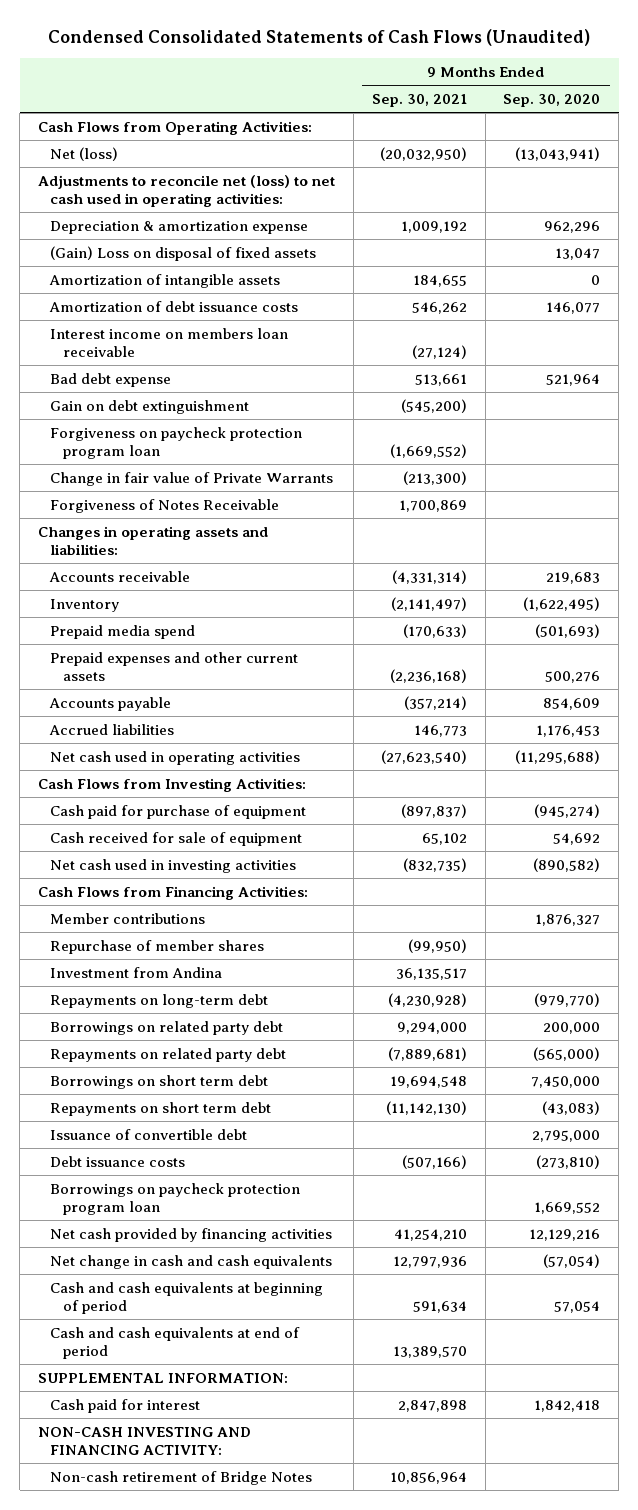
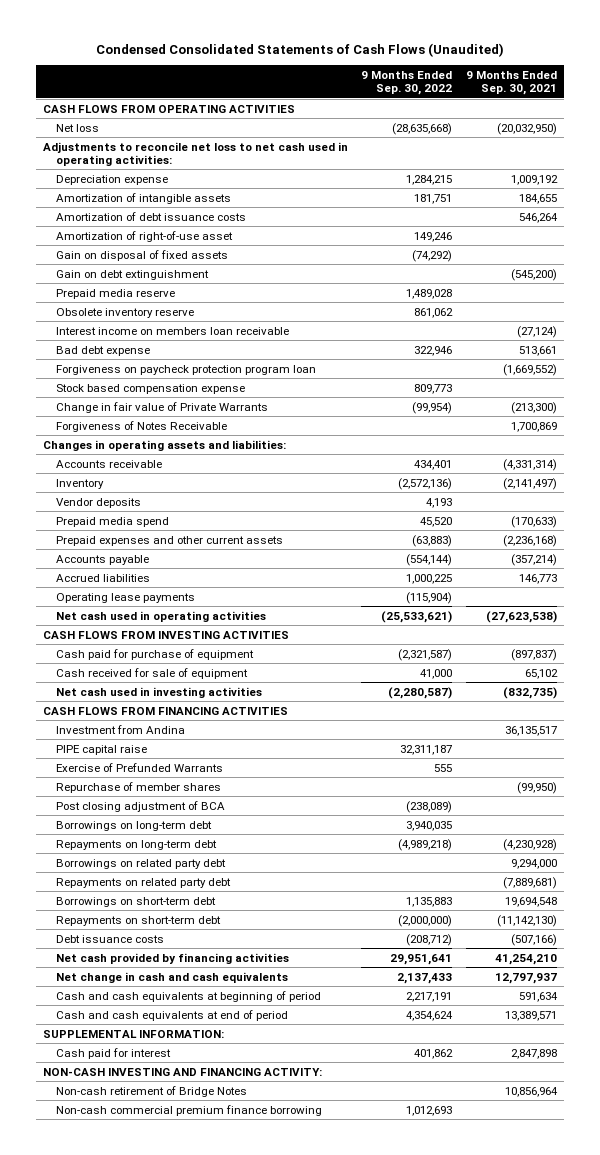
- | 9 Months Ended Sep. 30, 2021 | 9 Months Ended Sep. 30, 2020
+ | 9 Months Ended Sep. 30, 2022 | 9 Months Ended Sep. 30, 2021
- Cash Flows from Operating Activities:
- Net (loss) | (20,032,950) | (13,043,941)
- Adjustments to reconcile net (loss) to net cash used in operating activities:
- Depreciation & amortization expense | 1,009,192 | 962,296
- (Gain) Loss on disposal of fixed assets | | 13,047
+ CASH FLOWS FROM OPERATING ACTIVITIES
+ Net loss | (28,635,668) | (20,032,950)
+ Adjustments to reconcile net loss to net cash used in operating activities:
+ Depreciation expense | 1,284,215 | 1,009,192
- Amortization of debt issuance costs | 546,262 | 146,077
+ Amortization of debt issuance costs | | 546,264
+ Amortization of right-of-use asset | 149,246 |
+ Gain on disposal of fixed assets | (74,292) |
moved up: Gain on debt extinguishment | | (545,200)
+ Prepaid media reserve | 1,489,028 |
+ Obsolete inventory reserve | 861,062 |
+ Stock based compensation expense | 809,773 |
+ Vendor deposits | 4,193 |
- Net cash used in operating activities | (27,623,540) | (11,295,688)
- Cash Flows from Investing Activities:
+ Operating lease payments | (115,904) |
+ Net cash used in operating activities | (25,533,621) | (27,623,538)
+ CASH FLOWS FROM INVESTING ACTIVITIES
- Cash Flows from Financing Activities:
- Member contributions | | 1,876,327
+ CASH FLOWS FROM FINANCING ACTIVITIES
+ PIPE capital raise | 32,311,187 |
+ Exercise of Prefunded Warrants | 555 |
moved down: Repurchase of member shares | | (99,950)
+ Post closing adjustment of BCA | (238,089) |
+ Borrowings on long-term debt | 3,940,035 |
- Borrowings on short term debt | 19,694,548 | 7,450,000
- Repayments on short term debt | (11,142,130) | (43,083)
- Issuance of convertible debt | | 2,795,000
+ Borrowings on short-term debt | 1,135,883 | 19,694,548
+ Repayments on short-term debt | (2,000,000) | (11,142,130)
- Borrowings on paycheck protection program loan | | 1,669,552
- Net change in cash and cash equivalents | 12,797,936 | (57,054)
+ Net change in cash and cash equivalents | 2,137,433 | 12,797,937
- Cash and cash equivalents at end of period | 13,389,570 |
+ Cash and cash equivalents at end of period | 4,354,624 | 13,389,571
+ Non-cash commercial premium finance borrowing | 1,012,693 |

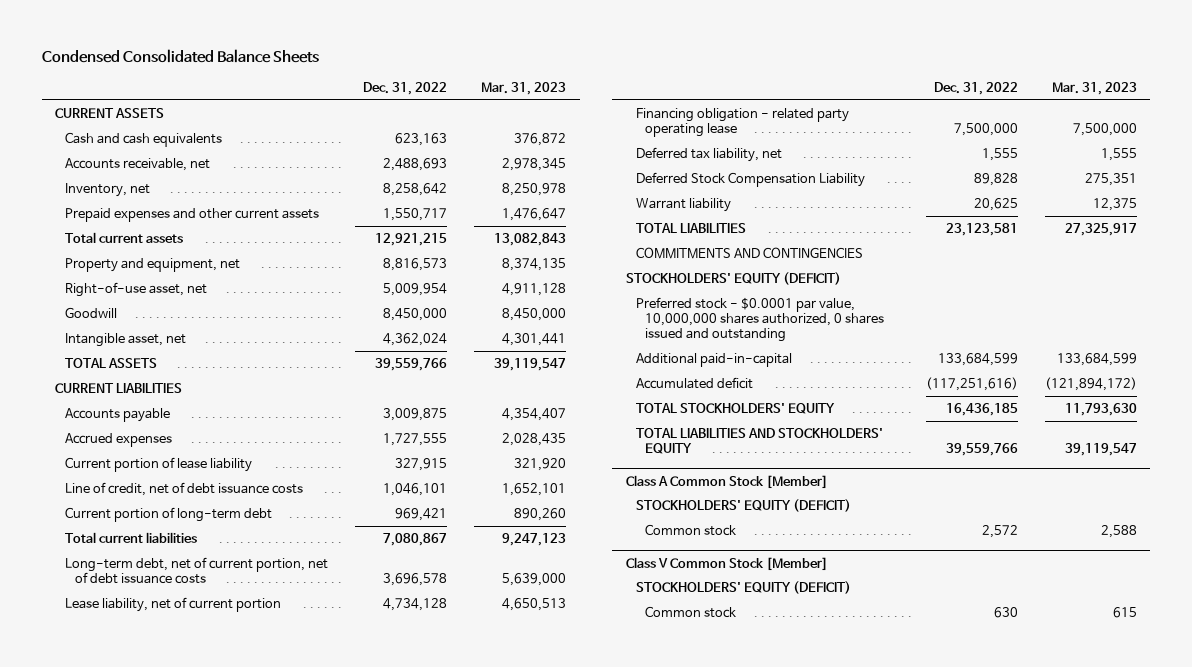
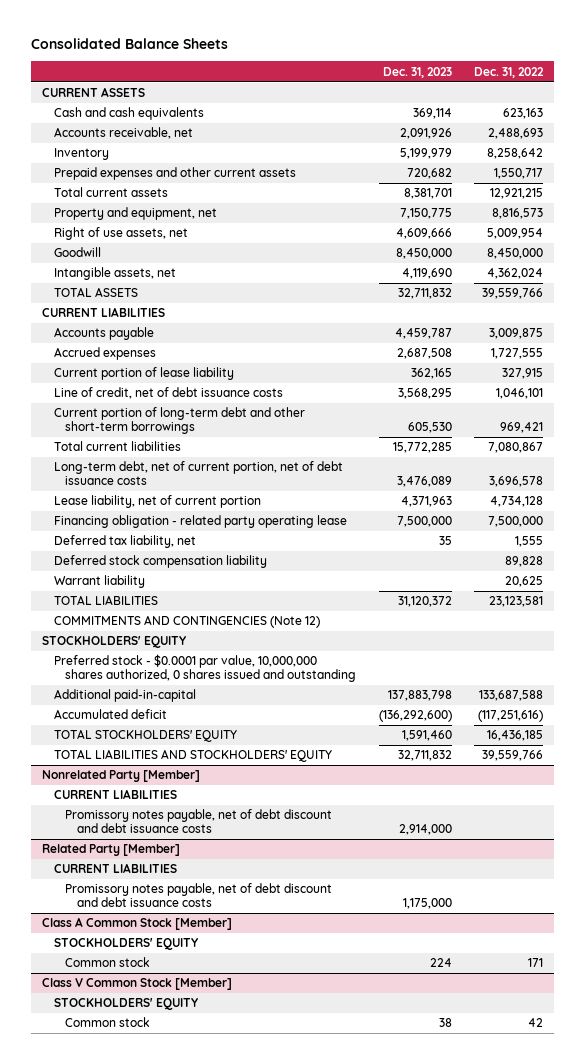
- Condensed Consolidated Balance Sheets
+ Consolidated Balance Sheets
- | Dec. 31, 2022 | Mar. 31, 2023
+ | Dec. 31, 2023 | Dec. 31, 2022
- Inventory, net | 8,258,642 | 8,250,978
+ Inventory | 5,199,979 | 8,258,642
- Right-of-use asset, net | 5,009,954 | 4,911,128
+ Right of use assets, net | 4,609,666 | 5,009,954
- Intangible asset, net | 4,362,024 | 4,301,441
+ Intangible assets, net | 4,119,690 | 4,362,024
- Current portion of long-term debt | 969,421 | 890,260
+ Current portion of long-term debt and other short-term borrowings | 605,530 | 969,421
- Deferred Stock Compensation Liability | 89,828 | 275,351
+ Deferred stock compensation liability | | 89,828
- COMMITMENTS AND CONTINGENCIES
- STOCKHOLDERS' EQUITY (DEFICIT)
+ COMMITMENTS AND CONTINGENCIES (Note 12)
+ STOCKHOLDERS' EQUITY
- Additional paid-in-capital | 133,684,599 | 133,684,599
+ Additional paid-in-capital | 137,883,798 | 133,687,588
+ Nonrelated Party [Member]
+ CURRENT LIABILITIES
+ Promissory notes payable, net of debt discount and debt issuance costs | 2,914,000 |
+ Related Party [Member]
+ CURRENT LIABILITIES
+ Promissory notes payable, net of debt discount and debt issuance costs | 1,175,000 |
@ Class A Common Stock [Member]
- STOCKHOLDERS' EQUITY (DEFICIT)
- Common stock | 2,572 | 2,588
+ STOCKHOLDERS' EQUITY
+ Common stock | 224 | 171
@ Class V Common Stock [Member]
- STOCKHOLDERS' EQUITY (DEFICIT)
- Common stock | 630 | 615
+ STOCKHOLDERS' EQUITY
+ Common stock | 38 | 42

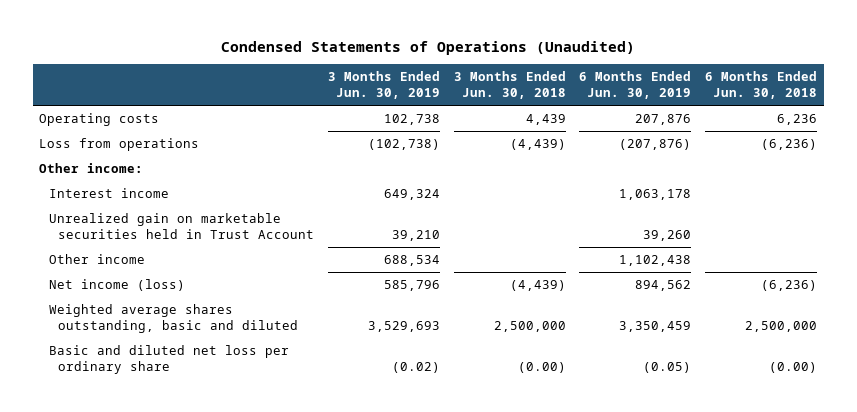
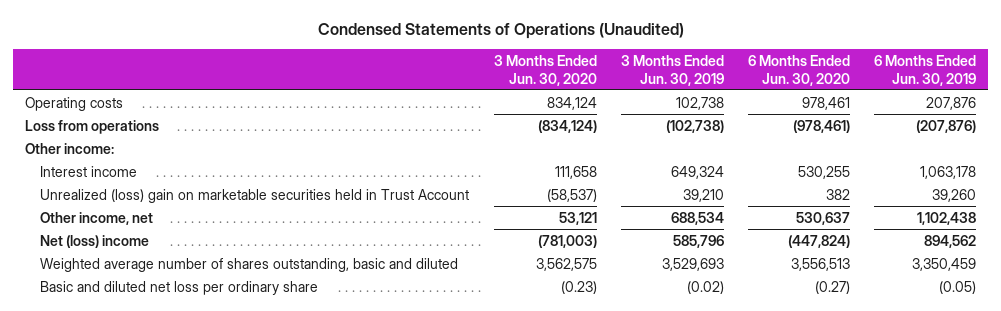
- | 3 Months Ended Jun. 30, 2019 | 3 Months Ended Jun. 30, 2018 | 6 Months Ended Jun. 30, 2019 | 6 Months Ended Jun. 30, 2018
+ | 3 Months Ended Jun. 30, 2020 | 3 Months Ended Jun. 30, 2019 | 6 Months Ended Jun. 30, 2020 | 6 Months Ended Jun. 30, 2019
- Unrealized gain on marketable securities held in Trust Account | 39,210 | | 39,260 |
- Other income | 688,534 | | 1,102,438 |
- Net income (loss) | 585,796 | (4,439) | 894,562 | (6,236)
- Weighted average shares outstanding, basic and diluted | 3,529,693 | 2,500,000 | 3,350,459 | 2,500,000
+ Unrealized (loss) gain on marketable securities held in Trust Account | (58,537) | 39,210 | 382 | 39,260
+ Other income, net | 53,121 | 688,534 | 530,637 | 1,102,438
+ Net (loss) income | (781,003) | 585,796 | (447,824) | 894,562
+ Weighted average number of shares outstanding, basic and diluted | 3,562,575 | 3,529,693 | 3,556,513 | 3,350,459

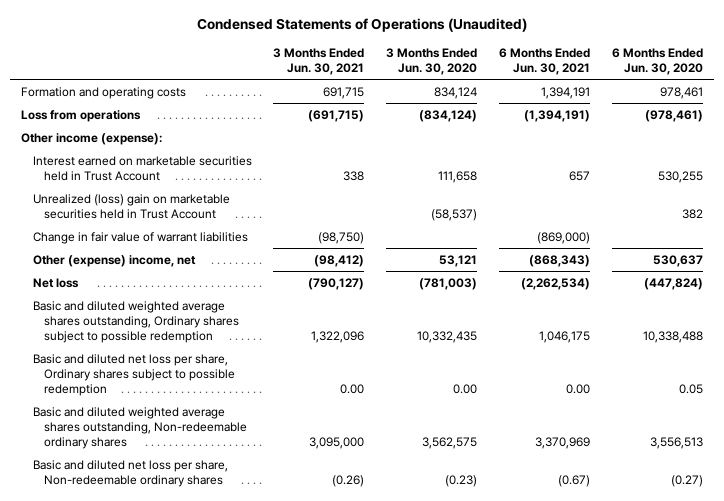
- | 3 Months Ended Jun. 30, 2020 | 3 Months Ended Jun. 30, 2019 | 6 Months Ended Jun. 30, 2020 | 6 Months Ended Jun. 30, 2019
+ | 3 Months Ended Jun. 30, 2021 | 3 Months Ended Jun. 30, 2020 | 6 Months Ended Jun. 30, 2021 | 6 Months Ended Jun. 30, 2020
- Operating costs | 834,124 | 102,738 | 978,461 | 207,876
+ Formation and operating costs | 691,715 | 834,124 | 1,394,191 | 978,461
- Other income:
- Interest income | 111,658 | 649,324 | 530,255 | 1,063,178
+ Other income (expense):
+ Interest earned on marketable securities held in Trust Account | 338 | 111,658 | 657 | 530,255
- Other income, net | 53,121 | 688,534 | 530,637 | 1,102,438
- Net (loss) income | (781,003) | 585,796 | (447,824) | 894,562
- Weighted average number of shares outstanding, basic and diluted | 3,562,575 | 3,529,693 | 3,556,513 | 3,350,459
- Basic and diluted net loss per ordinary share | (0.23) | (0.02) | (0.27) | (0.05)
+ Change in fair value of warrant liabilities | (98,750) | | (869,000) |
+ Other (expense) income, net | (98,412) | 53,121 | (868,343) | 530,637
+ Net loss | (790,127) | (781,003) | (2,262,534) | (447,824)
+ Basic and diluted weighted average shares outstanding, Ordinary shares subject to possible redemption | 1,322,096 | 10,332,435 | 1,046,175 | 10,338,488
+ Basic and diluted net loss per share, Ordinary shares subject to possible redemption | 0.00 | 0.00 | 0.00 | 0.05
+ Basic and diluted weighted average shares outstanding, Non-redeemable ordinary shares | 3,095,000 | 3,562,575 | 3,370,969 | 3,556,513
+ Basic and diluted net loss per share, Non-redeemable ordinary shares | (0.26) | (0.23) | (0.67) | (0.27)

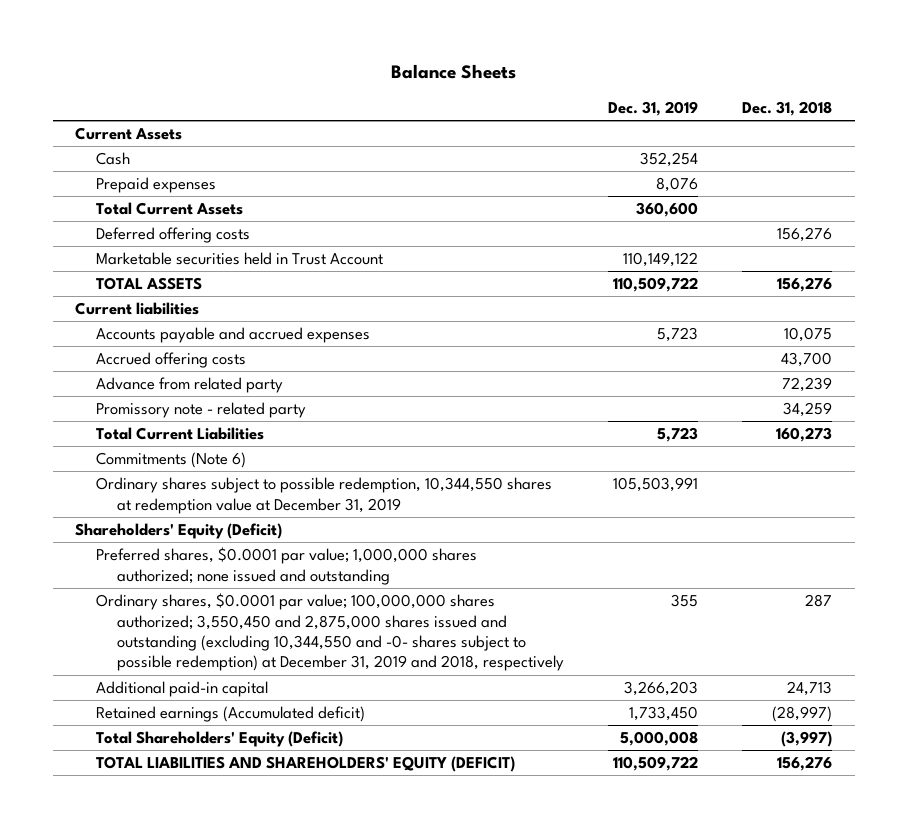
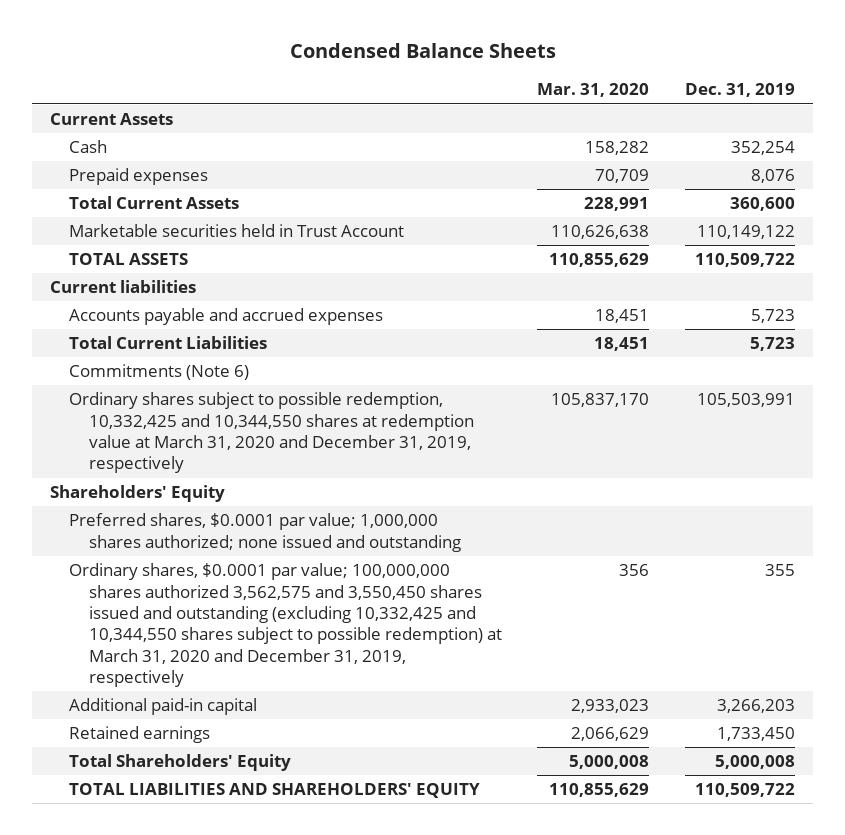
- Balance Sheets
+ Condensed Balance Sheets
- | Dec. 31, 2019 | Dec. 31, 2018
+ | Mar. 31, 2020 | Dec. 31, 2019
- Deferred offering costs | | 156,276
- Accrued offering costs | | 43,700
- Advance from related party | | 72,239
- Promissory note - related party | | 34,259
- Ordinary shares subject to possible redemption, 10,344,550 shares at redemption value at December 31, 2019 | 105,503,991 |
- Shareholders' Equity (Deficit)
+ Ordinary shares subject to possible redemption, 10,332,425 and 10,344,550 shares at redemption value at March 31, 2020 and December 31, 2019, respectively | 105,837,170 | 105,503,991
+ Shareholders' Equity
- Ordinary shares, $0.0001 par value; 100,000,000 shares authorized; 3,550,450 and 2,875,000 shares issued and outstanding (excluding 10,344,550 and -0- shares subject to possible redemption) at December 31, 2019 and 2018, respectively | 355 | 287
+ Ordinary shares, $0.0001 par value; 100,000,000 shares authorized 3,562,575 and 3,550,450 shares issued and outstanding (excluding 10,332,425 and 10,344,550 shares subject to possible redemption) at March 31, 2020 and December 31, 2019, respectively | 356 | 355
- Retained earnings (Accumulated deficit) | 1,733,450 | (28,997)
- Total Shareholders' Equity (Deficit) | 5,000,008 | (3,997)
- TOTAL LIABILITIES AND SHAREHOLDERS' EQUITY (DEFICIT) | 110,509,722 | 156,276
+ Retained earnings | 2,066,629 | 1,733,450
+ Total Shareholders' Equity | 5,000,008 | 5,000,008
+ TOTAL LIABILITIES AND SHAREHOLDERS' EQUITY | 110,855,629 | 110,509,722

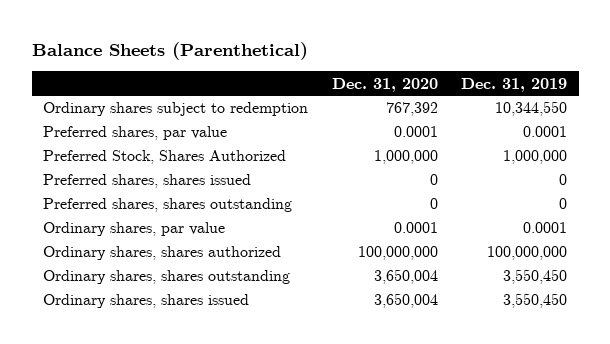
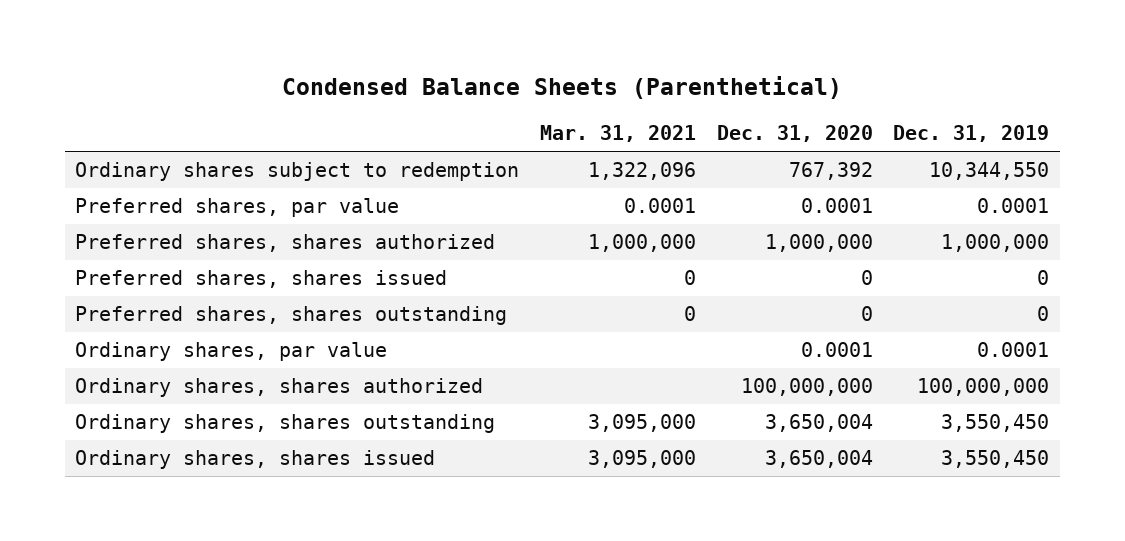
- Balance Sheets (Parenthetical)
+ Condensed Balance Sheets (Parenthetical)
- | Dec. 31, 2020 | Dec. 31, 2019
+ | Mar. 31, 2021 | Dec. 31, 2020 | Dec. 31, 2019
- Preferred Stock, Shares Authorized | 1,000,000 | 1,000,000
+ Preferred shares, shares authorized | 1,000,000 | 1,000,000 | 1,000,000

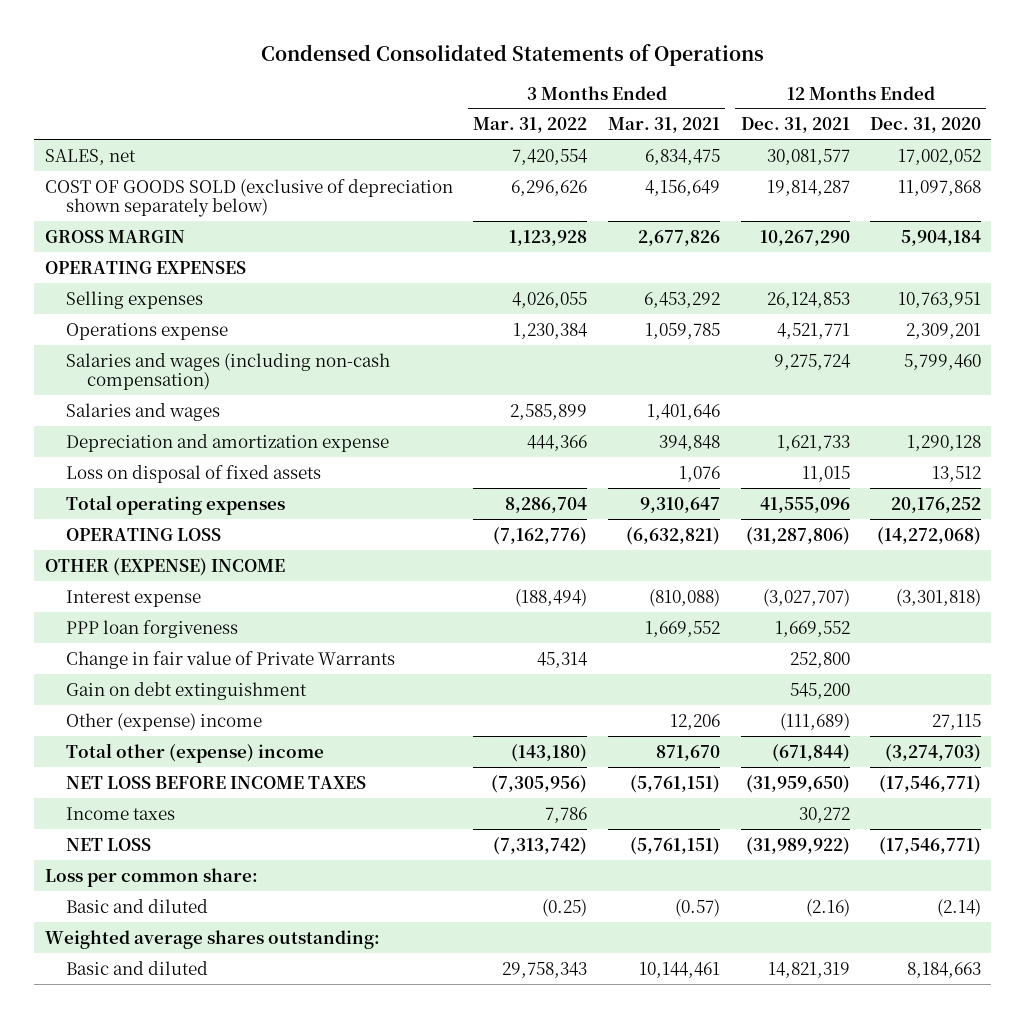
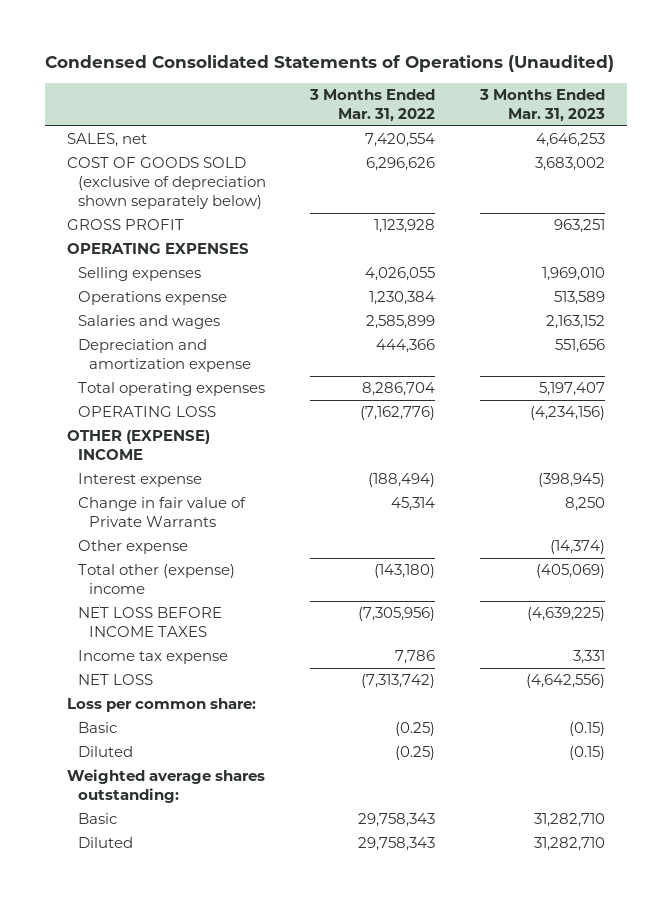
- Condensed Consolidated Statements of Operations
+ Condensed Consolidated Statements of Operations (Unaudited)
- | 3 Months Ended Mar. 31, 2022 | 3 Months Ended Mar. 31, 2021 | 12 Months Ended Dec. 31, 2021 | 12 Months Ended Dec. 31, 2020
+ | 3 Months Ended Mar. 31, 2022 | 3 Months Ended Mar. 31, 2023
- GROSS MARGIN | 1,123,928 | 2,677,826 | 10,267,290 | 5,904,184
+ GROSS PROFIT | 1,123,928 | 963,251
- Salaries and wages (including non-cash compensation) | | | 9,275,724 | 5,799,460
- Loss on disposal of fixed assets | | 1,076 | 11,015 | 13,512
- PPP loan forgiveness | | 1,669,552 | 1,669,552 |
- Gain on debt extinguishment | | | 545,200 |
- Other (expense) income | | 12,206 | (111,689) | 27,115
+ Other expense | | (14,374)
- Income taxes | 7,786 | | 30,272 |
+ Income tax expense | 7,786 | 3,331
- Basic and diluted | (0.25) | (0.57) | (2.16) | (2.14)
+ Basic | (0.25) | (0.15)
+ Diluted | (0.25) | (0.15)
- Basic and diluted | 29,758,343 | 10,144,461 | 14,821,319 | 8,184,663
+ Basic | 29,758,343 | 31,282,710
+ Diluted | 29,758,343 | 31,282,710

